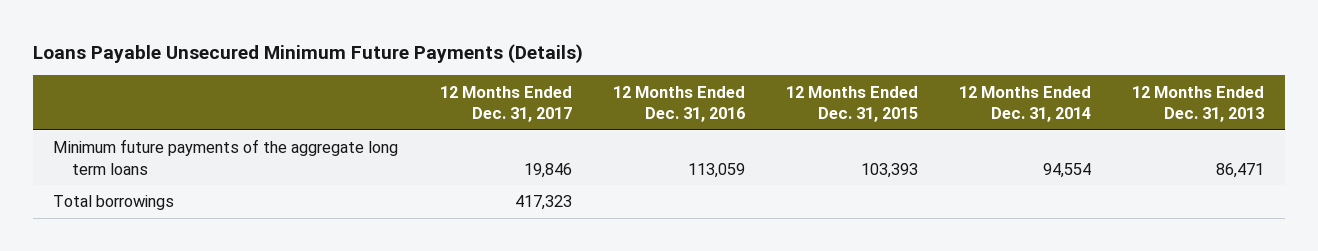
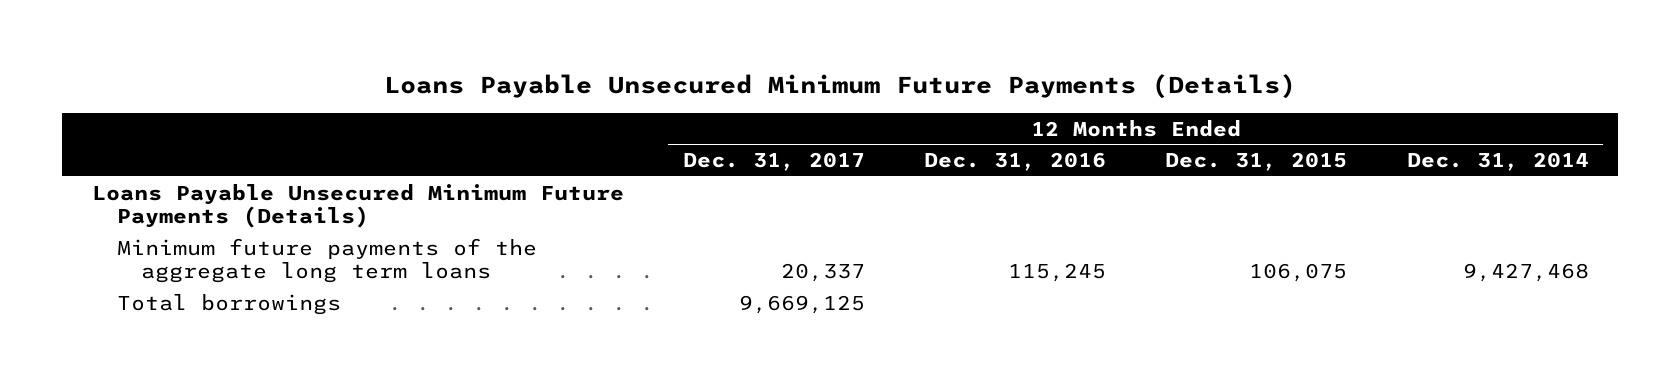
- | 12 Months Ended Dec. 31, 2017 | 12 Months Ended Dec. 31, 2016 | 12 Months Ended Dec. 31, 2015 | 12 Months Ended Dec. 31, 2014 | 12 Months Ended Dec. 31, 2013
+ | 12 Months Ended Dec. 31, 2017 | 12 Months Ended Dec. 31, 2016 | 12 Months Ended Dec. 31, 2015 | 12 Months Ended Dec. 31, 2014
- Minimum future payments of the aggregate long term loans | 19,846 | 113,059 | 103,393 | 94,554 | 86,471
- Total borrowings | 417,323 | | | |
+ Loans Payable Unsecured Minimum Future Payments (Details)
+ Minimum future payments of the aggregate long term loans | 20,337 | 115,245 | 106,075 | 9,427,468
+ Total borrowings | 9,669,125 | | |

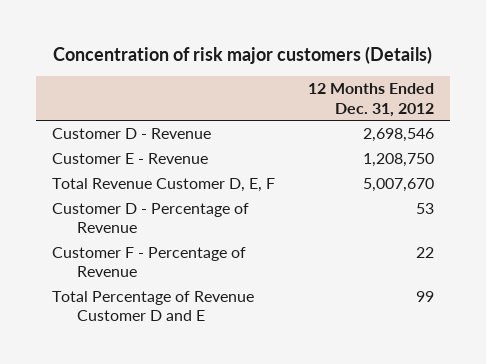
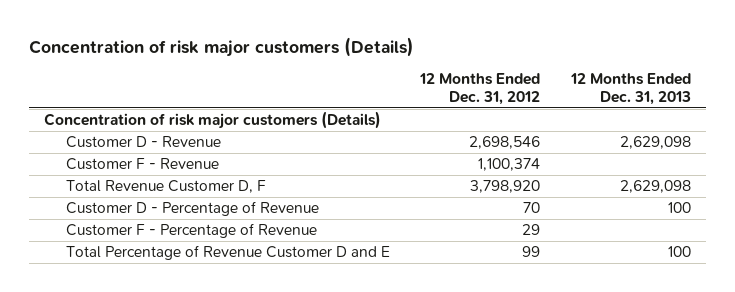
- | 12 Months Ended Dec. 31, 2012
+ | 12 Months Ended Dec. 31, 2012 | 12 Months Ended Dec. 31, 2013
+ Concentration of risk major customers (Details)
- Customer E - Revenue | 1,208,750
- Total Revenue Customer D, E, F | 5,007,670
- Customer D - Percentage of Revenue | 53
- Customer F - Percentage of Revenue | 22
+ Customer F - Revenue | 1,100,374 |
+ Total Revenue Customer D, F | 3,798,920 | 2,629,098
+ Customer D - Percentage of Revenue | 70 | 100
+ Customer F - Percentage of Revenue | 29 |

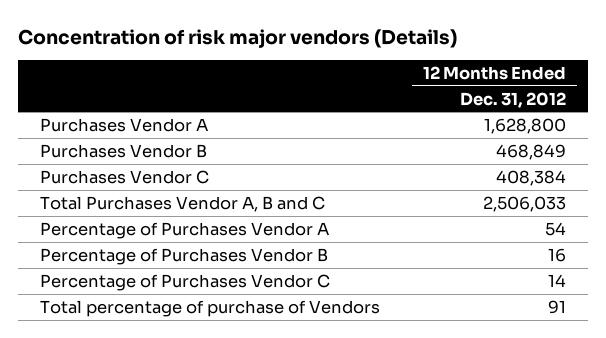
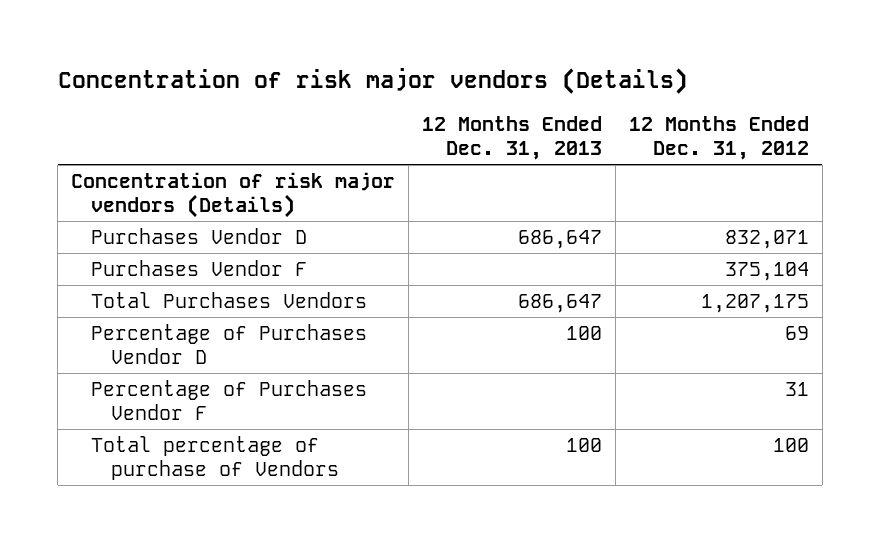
- | 12 Months Ended Dec. 31, 2012
+ | 12 Months Ended Dec. 31, 2013 | 12 Months Ended Dec. 31, 2012
- Purchases Vendor A | 1,628,800
- Purchases Vendor B | 468,849
- Purchases Vendor C | 408,384
- Total Purchases Vendor A, B and C | 2,506,033
- Percentage of Purchases Vendor A | 54
- Percentage of Purchases Vendor B | 16
- Percentage of Purchases Vendor C | 14
- Total percentage of purchase of Vendors | 91
+ Concentration of risk major vendors (Details)
+ Purchases Vendor D | 686,647 | 832,071
+ Purchases Vendor F | | 375,104
+ Total Purchases Vendors | 686,647 | 1,207,175
+ Percentage of Purchases Vendor D | 100 | 69
+ Percentage of Purchases Vendor F | | 31
+ Total percentage of purchase of Vendors | 100 | 100

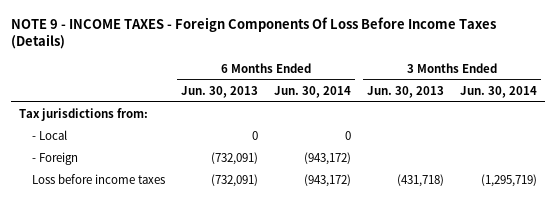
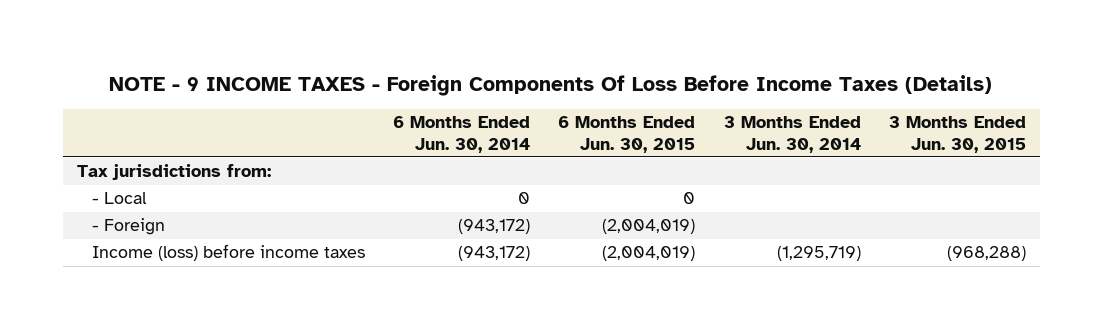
- NOTE 9 - INCOME TAXES - Foreign Components Of Loss Before Income Taxes (Details)
+ NOTE - 9 INCOME TAXES - Foreign Components Of Loss Before Income Taxes (Details)
- | 6 Months Ended Jun. 30, 2013 | 6 Months Ended Jun. 30, 2014 | 3 Months Ended Jun. 30, 2013 | 3 Months Ended Jun. 30, 2014
+ | 6 Months Ended Jun. 30, 2014 | 6 Months Ended Jun. 30, 2015 | 3 Months Ended Jun. 30, 2014 | 3 Months Ended Jun. 30, 2015
- Loss before income taxes | (732,091) | (943,172) | (431,718) | (1,295,719)
+ Income (loss) before income taxes | (943,172) | (2,004,019) | (1,295,719) | (968,288)

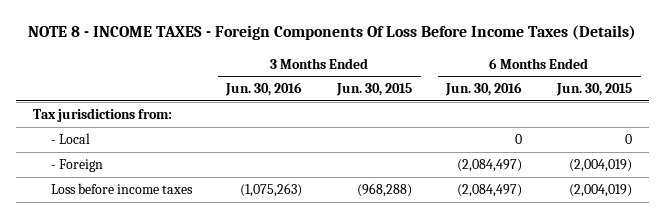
- NOTE - 9 INCOME TAXES - Foreign Components Of Loss Before Income Taxes (Details)
+ NOTE 8 - INCOME TAXES - Foreign Components Of Loss Before Income Taxes (Details)
- | 6 Months Ended Jun. 30, 2014 | 6 Months Ended Jun. 30, 2015 | 3 Months Ended Jun. 30, 2014 | 3 Months Ended Jun. 30, 2015
+ | 3 Months Ended Jun. 30, 2016 | 3 Months Ended Jun. 30, 2015 | 6 Months Ended Jun. 30, 2016 | 6 Months Ended Jun. 30, 2015
- Income (loss) before income taxes | (943,172) | (2,004,019) | (1,295,719) | (968,288)
+ Loss before income taxes | (1,075,263) | (968,288) | (2,084,497) | (2,004,019)

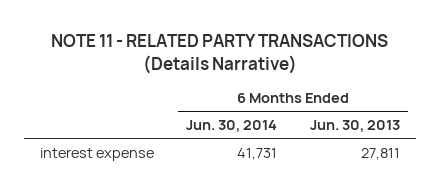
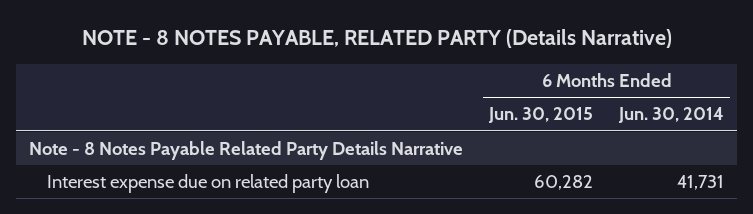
- NOTE 11 - RELATED PARTY TRANSACTIONS (Details Narrative)
+ NOTE - 8 NOTES PAYABLE, RELATED PARTY (Details Narrative)
- | 6 Months Ended Jun. 30, 2014 | 6 Months Ended Jun. 30, 2013
+ | 6 Months Ended Jun. 30, 2015 | 6 Months Ended Jun. 30, 2014
- interest expense | 41,731 | 27,811
+ Note - 8 Notes Payable Related Party Details Narrative
+ Interest expense due on related party loan | 60,282 | 41,731

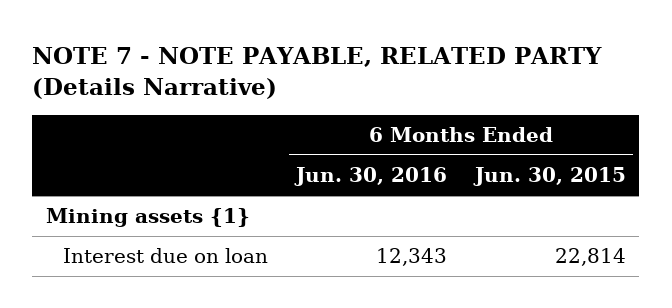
- NOTE - 8 NOTES PAYABLE, RELATED PARTY (Details Narrative)
+ NOTE 7 - NOTE PAYABLE, RELATED PARTY (Details Narrative)
- | 6 Months Ended Jun. 30, 2015 | 6 Months Ended Jun. 30, 2014
+ | 6 Months Ended Jun. 30, 2016 | 6 Months Ended Jun. 30, 2015
- Note - 8 Notes Payable Related Party Details Narrative
- Interest expense due on related party loan | 60,282 | 41,731
+ Mining assets {1}
+ Interest due on loan | 12,343 | 22,814

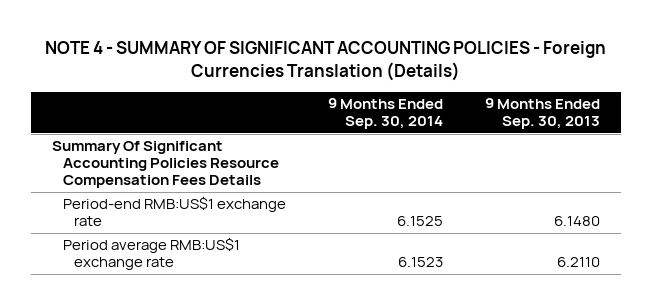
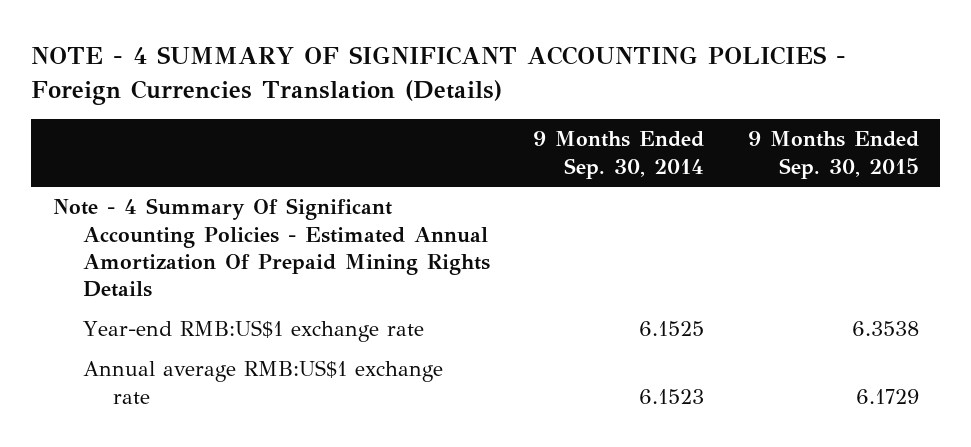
- NOTE 4 - SUMMARY OF SIGNIFICANT ACCOUNTING POLICIES - Foreign Currencies Translation (Details)
+ NOTE - 4 SUMMARY OF SIGNIFICANT ACCOUNTING POLICIES - Foreign Currencies Translation (Details)
- | 9 Months Ended Sep. 30, 2014 | 9 Months Ended Sep. 30, 2013
+ | 9 Months Ended Sep. 30, 2014 | 9 Months Ended Sep. 30, 2015
- Summary Of Significant Accounting Policies Resource Compensation Fees Details
- Period-end RMB:US$1 exchange rate | 6.1525 | 6.1480
- Period average RMB:US$1 exchange rate | 6.1523 | 6.2110
+ Note - 4 Summary Of Significant Accounting Policies - Estimated Annual Amortization Of Prepaid Mining Rights Details
+ Year-end RMB:US$1 exchange rate | 6.1525 | 6.3538
+ Annual average RMB:US$1 exchange rate | 6.1523 | 6.1729

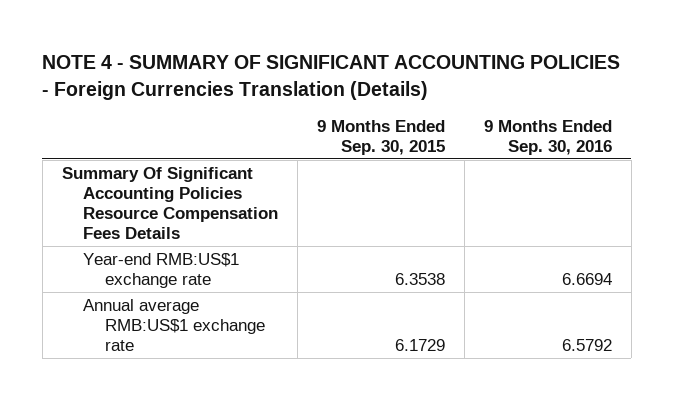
- NOTE - 4 SUMMARY OF SIGNIFICANT ACCOUNTING POLICIES - Foreign Currencies Translation (Details)
+ NOTE 4 - SUMMARY OF SIGNIFICANT ACCOUNTING POLICIES - Foreign Currencies Translation (Details)
- | 9 Months Ended Sep. 30, 2014 | 9 Months Ended Sep. 30, 2015
+ | 9 Months Ended Sep. 30, 2015 | 9 Months Ended Sep. 30, 2016
- Note - 4 Summary Of Significant Accounting Policies - Estimated Annual Amortization Of Prepaid Mining Rights Details
+ Summary Of Significant Accounting Policies Resource Compensation Fees Details

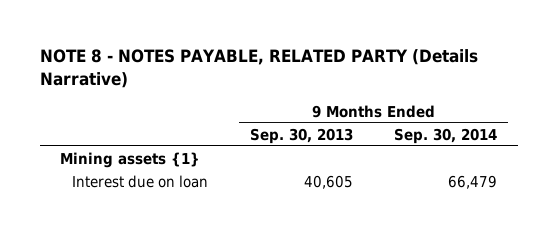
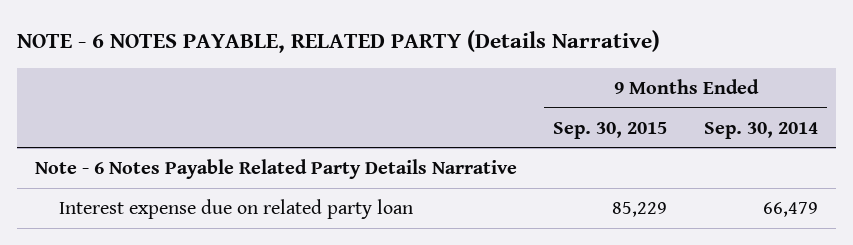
- NOTE 8 - NOTES PAYABLE, RELATED PARTY (Details Narrative)
+ NOTE - 6 NOTES PAYABLE, RELATED PARTY (Details Narrative)
- | 9 Months Ended Sep. 30, 2013 | 9 Months Ended Sep. 30, 2014
+ | 9 Months Ended Sep. 30, 2015 | 9 Months Ended Sep. 30, 2014
- Mining assets {1}
- Interest due on loan | 40,605 | 66,479
+ Note - 6 Notes Payable Related Party Details Narrative
+ Interest expense due on related party loan | 85,229 | 66,479

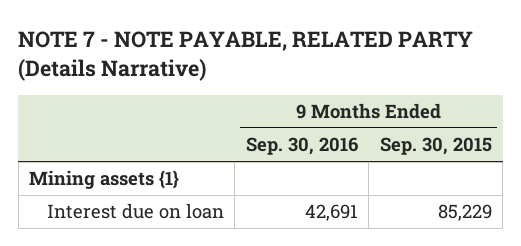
- NOTE - 6 NOTES PAYABLE, RELATED PARTY (Details Narrative)
+ NOTE 7 - NOTE PAYABLE, RELATED PARTY (Details Narrative)
- | 9 Months Ended Sep. 30, 2015 | 9 Months Ended Sep. 30, 2014
+ | 9 Months Ended Sep. 30, 2016 | 9 Months Ended Sep. 30, 2015
- Note - 6 Notes Payable Related Party Details Narrative
- Interest expense due on related party loan | 85,229 | 66,479
+ Mining assets {1}
+ Interest due on loan | 42,691 | 85,229

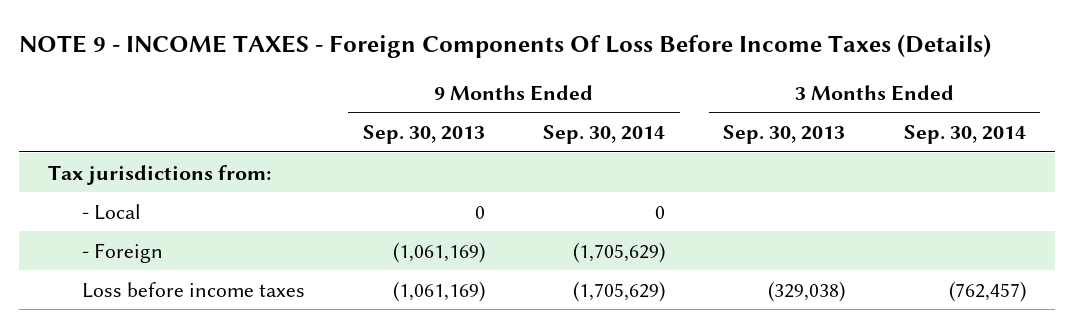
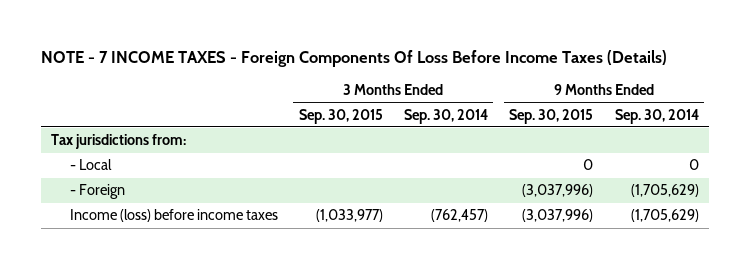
- NOTE 9 - INCOME TAXES - Foreign Components Of Loss Before Income Taxes (Details)
+ NOTE - 7 INCOME TAXES - Foreign Components Of Loss Before Income Taxes (Details)
- | 9 Months Ended Sep. 30, 2013 | 9 Months Ended Sep. 30, 2014 | 3 Months Ended Sep. 30, 2013 | 3 Months Ended Sep. 30, 2014
+ | 3 Months Ended Sep. 30, 2015 | 3 Months Ended Sep. 30, 2014 | 9 Months Ended Sep. 30, 2015 | 9 Months Ended Sep. 30, 2014
- Loss before income taxes | (1,061,169) | (1,705,629) | (329,038) | (762,457)
+ Income (loss) before income taxes | (1,033,977) | (762,457) | (3,037,996) | (1,705,629)

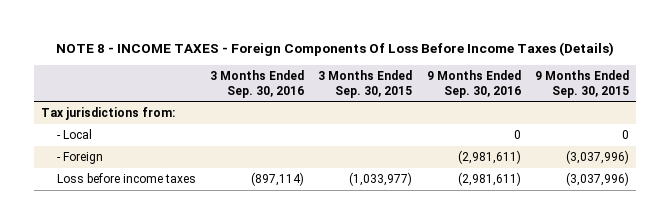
- NOTE - 7 INCOME TAXES - Foreign Components Of Loss Before Income Taxes (Details)
+ NOTE 8 - INCOME TAXES - Foreign Components Of Loss Before Income Taxes (Details)
- | 3 Months Ended Sep. 30, 2015 | 3 Months Ended Sep. 30, 2014 | 9 Months Ended Sep. 30, 2015 | 9 Months Ended Sep. 30, 2014
+ | 3 Months Ended Sep. 30, 2016 | 3 Months Ended Sep. 30, 2015 | 9 Months Ended Sep. 30, 2016 | 9 Months Ended Sep. 30, 2015
- Income (loss) before income taxes | (1,033,977) | (762,457) | (3,037,996) | (1,705,629)
+ Loss before income taxes | (897,114) | (1,033,977) | (2,981,611) | (3,037,996)

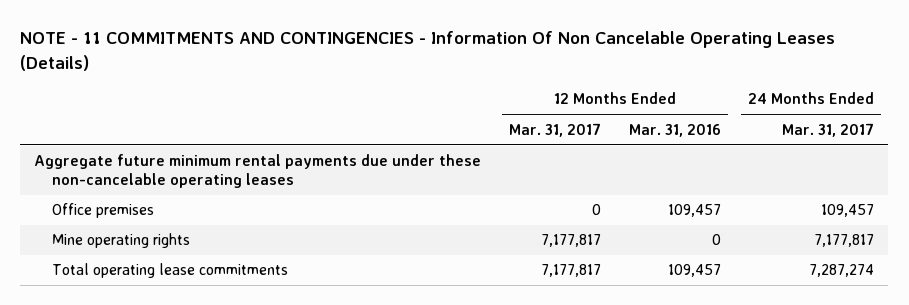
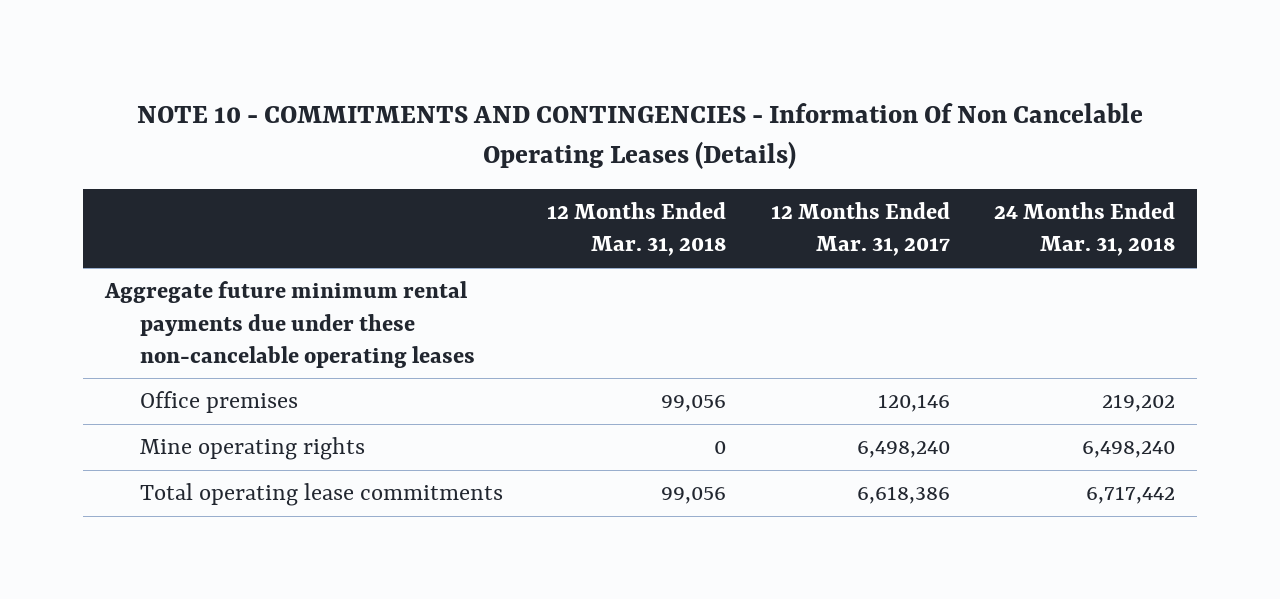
- NOTE - 11 COMMITMENTS AND CONTINGENCIES - Information Of Non Cancelable Operating Leases (Details)
+ NOTE 10 - COMMITMENTS AND CONTINGENCIES - Information Of Non Cancelable Operating Leases (Details)
- | 12 Months Ended Mar. 31, 2017 | 12 Months Ended Mar. 31, 2016 | 24 Months Ended Mar. 31, 2017
+ | 12 Months Ended Mar. 31, 2018 | 12 Months Ended Mar. 31, 2017 | 24 Months Ended Mar. 31, 2018
- Office premises | 0 | 109,457 | 109,457
- Mine operating rights | 7,177,817 | 0 | 7,177,817
- Total operating lease commitments | 7,177,817 | 109,457 | 7,287,274
+ Office premises | 99,056 | 120,146 | 219,202
+ Mine operating rights | 0 | 6,498,240 | 6,498,240
+ Total operating lease commitments | 99,056 | 6,618,386 | 6,717,442

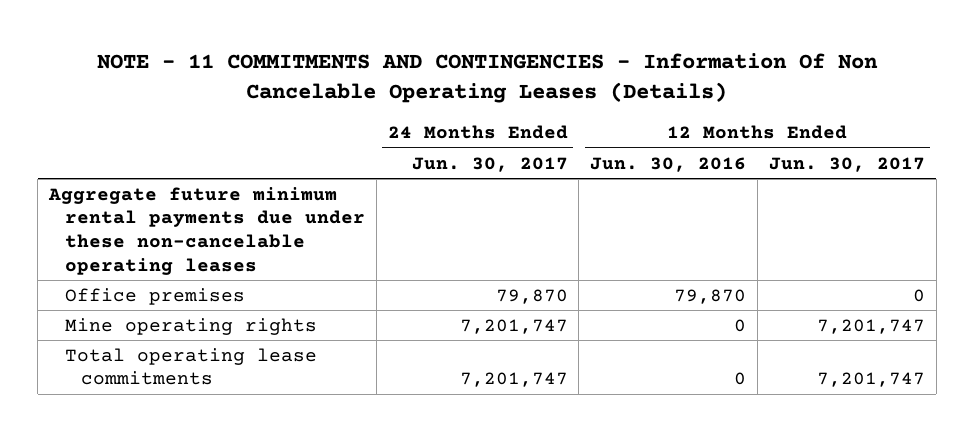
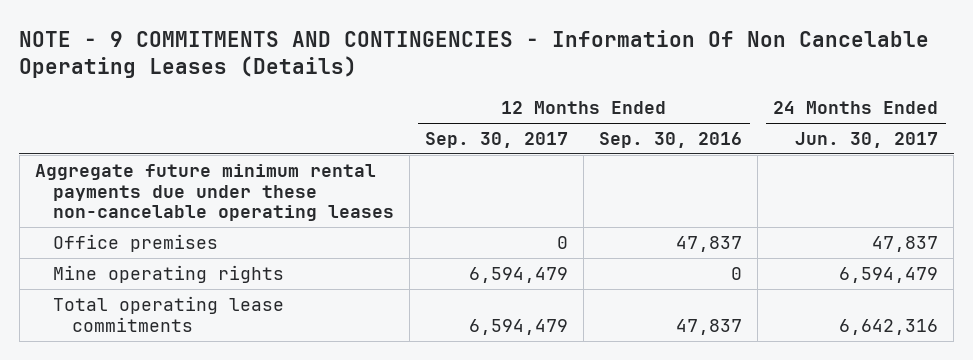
- NOTE - 11 COMMITMENTS AND CONTINGENCIES - Information Of Non Cancelable Operating Leases (Details)
+ NOTE - 9 COMMITMENTS AND CONTINGENCIES - Information Of Non Cancelable Operating Leases (Details)
- | 24 Months Ended Jun. 30, 2017 | 12 Months Ended Jun. 30, 2016 | 12 Months Ended Jun. 30, 2017
+ | 12 Months Ended Sep. 30, 2017 | 12 Months Ended Sep. 30, 2016 | 24 Months Ended Jun. 30, 2017
- Office premises | 79,870 | 79,870 | 0
- Mine operating rights | 7,201,747 | 0 | 7,201,747
- Total operating lease commitments | 7,201,747 | 0 | 7,201,747
+ Office premises | 0 | 47,837 | 47,837
+ Mine operating rights | 6,594,479 | 0 | 6,594,479
+ Total operating lease commitments | 6,594,479 | 47,837 | 6,642,316

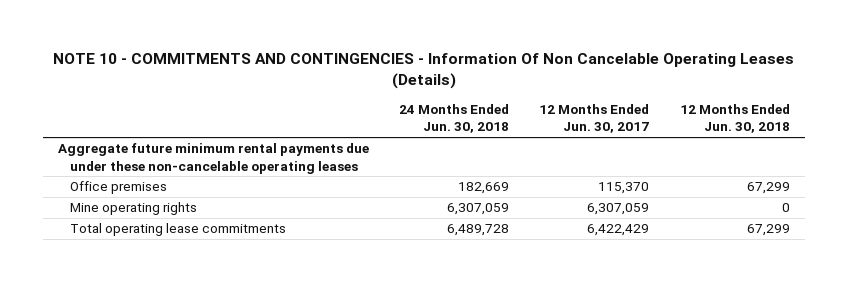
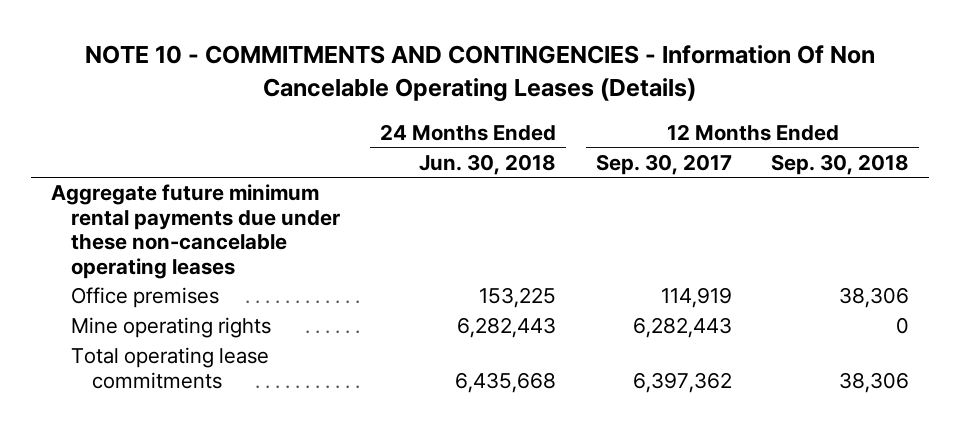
- | 24 Months Ended Jun. 30, 2018 | 12 Months Ended Jun. 30, 2017 | 12 Months Ended Jun. 30, 2018
+ | 24 Months Ended Jun. 30, 2018 | 12 Months Ended Sep. 30, 2017 | 12 Months Ended Sep. 30, 2018
- Office premises | 182,669 | 115,370 | 67,299
- Mine operating rights | 6,307,059 | 6,307,059 | 0
- Total operating lease commitments | 6,489,728 | 6,422,429 | 67,299
+ Office premises | 153,225 | 114,919 | 38,306
+ Mine operating rights | 6,282,443 | 6,282,443 | 0
+ Total operating lease commitments | 6,435,668 | 6,397,362 | 38,306

